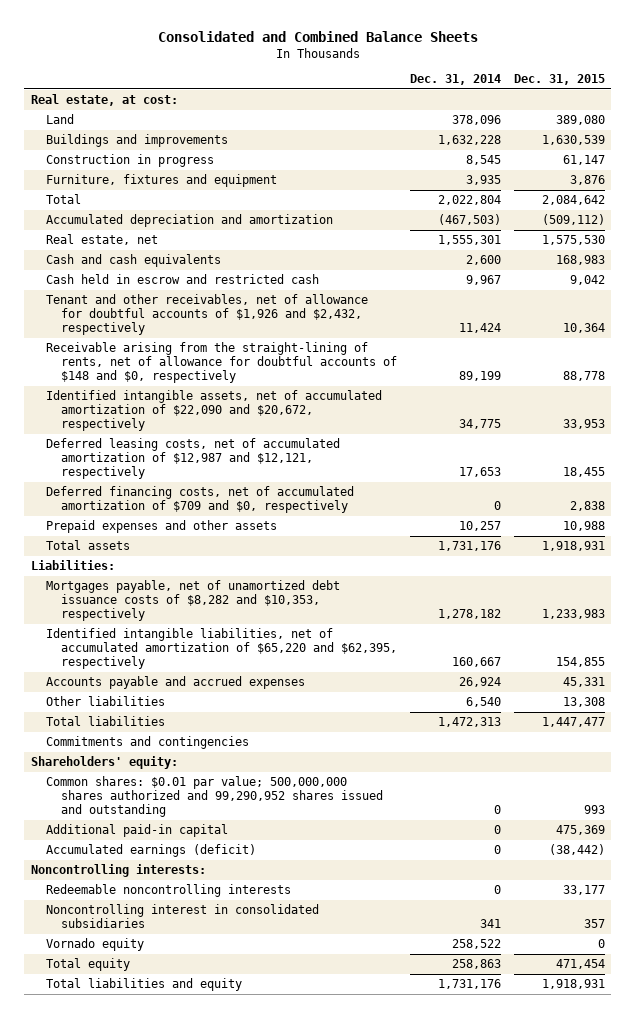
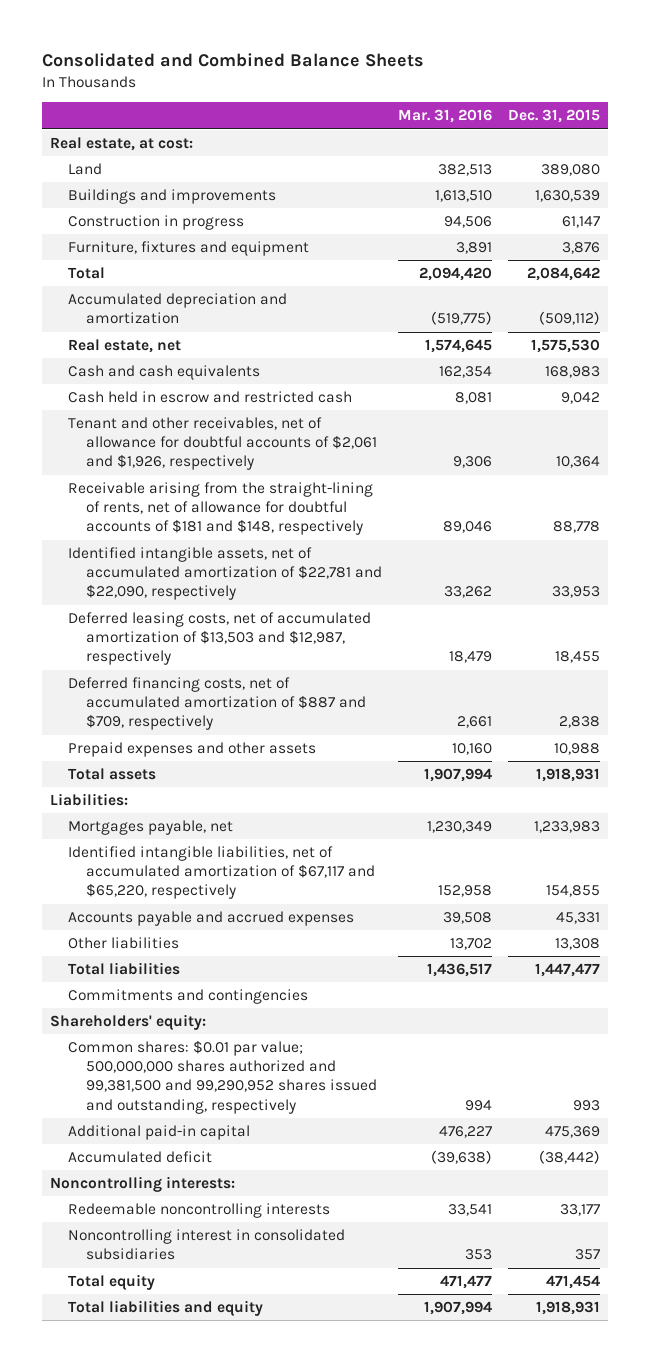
- | Dec. 31, 2014 | Dec. 31, 2015
+ | Mar. 31, 2016 | Dec. 31, 2015
- Tenant and other receivables, net of allowance for doubtful accounts of $1,926 and $2,432, respectively | 11,424 | 10,364
- Receivable arising from the straight-lining of rents, net of allowance for doubtful accounts of $148 and $0, respectively | 89,199 | 88,778
- Identified intangible assets, net of accumulated amortization of $22,090 and $20,672, respectively | 34,775 | 33,953
- Deferred leasing costs, net of accumulated amortization of $12,987 and $12,121, respectively | 17,653 | 18,455
- Deferred financing costs, net of accumulated amortization of $709 and $0, respectively | 0 | 2,838
+ Tenant and other receivables, net of allowance for doubtful accounts of $2,061 and $1,926, respectively | 9,306 | 10,364
+ Receivable arising from the straight-lining of rents, net of allowance for doubtful accounts of $181 and $148, respectively | 89,046 | 88,778
+ Identified intangible assets, net of accumulated amortization of $22,781 and $22,090, respectively | 33,262 | 33,953
+ Deferred leasing costs, net of accumulated amortization of $13,503 and $12,987, respectively | 18,479 | 18,455
+ Deferred financing costs, net of accumulated amortization of $887 and $709, respectively | 2,661 | 2,838
- Mortgages payable, net of unamortized debt issuance costs of $8,282 and $10,353, respectively | 1,278,182 | 1,233,983
- Identified intangible liabilities, net of accumulated amortization of $65,220 and $62,395, respectively | 160,667 | 154,855
+ Mortgages payable, net | 1,230,349 | 1,233,983
+ Identified intangible liabilities, net of accumulated amortization of $67,117 and $65,220, respectively | 152,958 | 154,855
- Common shares: $0.01 par value; 500,000,000 shares authorized and 99,290,952 shares issued and outstanding | 0 | 993
+ Common shares: $0.01 par value; 500,000,000 shares authorized and 99,381,500 and 99,290,952 shares issued and outstanding, respectively | 994 | 993
- Accumulated earnings (deficit) | 0 | (38,442)
+ Accumulated deficit | (39,638) | (38,442)
- Vornado equity | 258,522 | 0

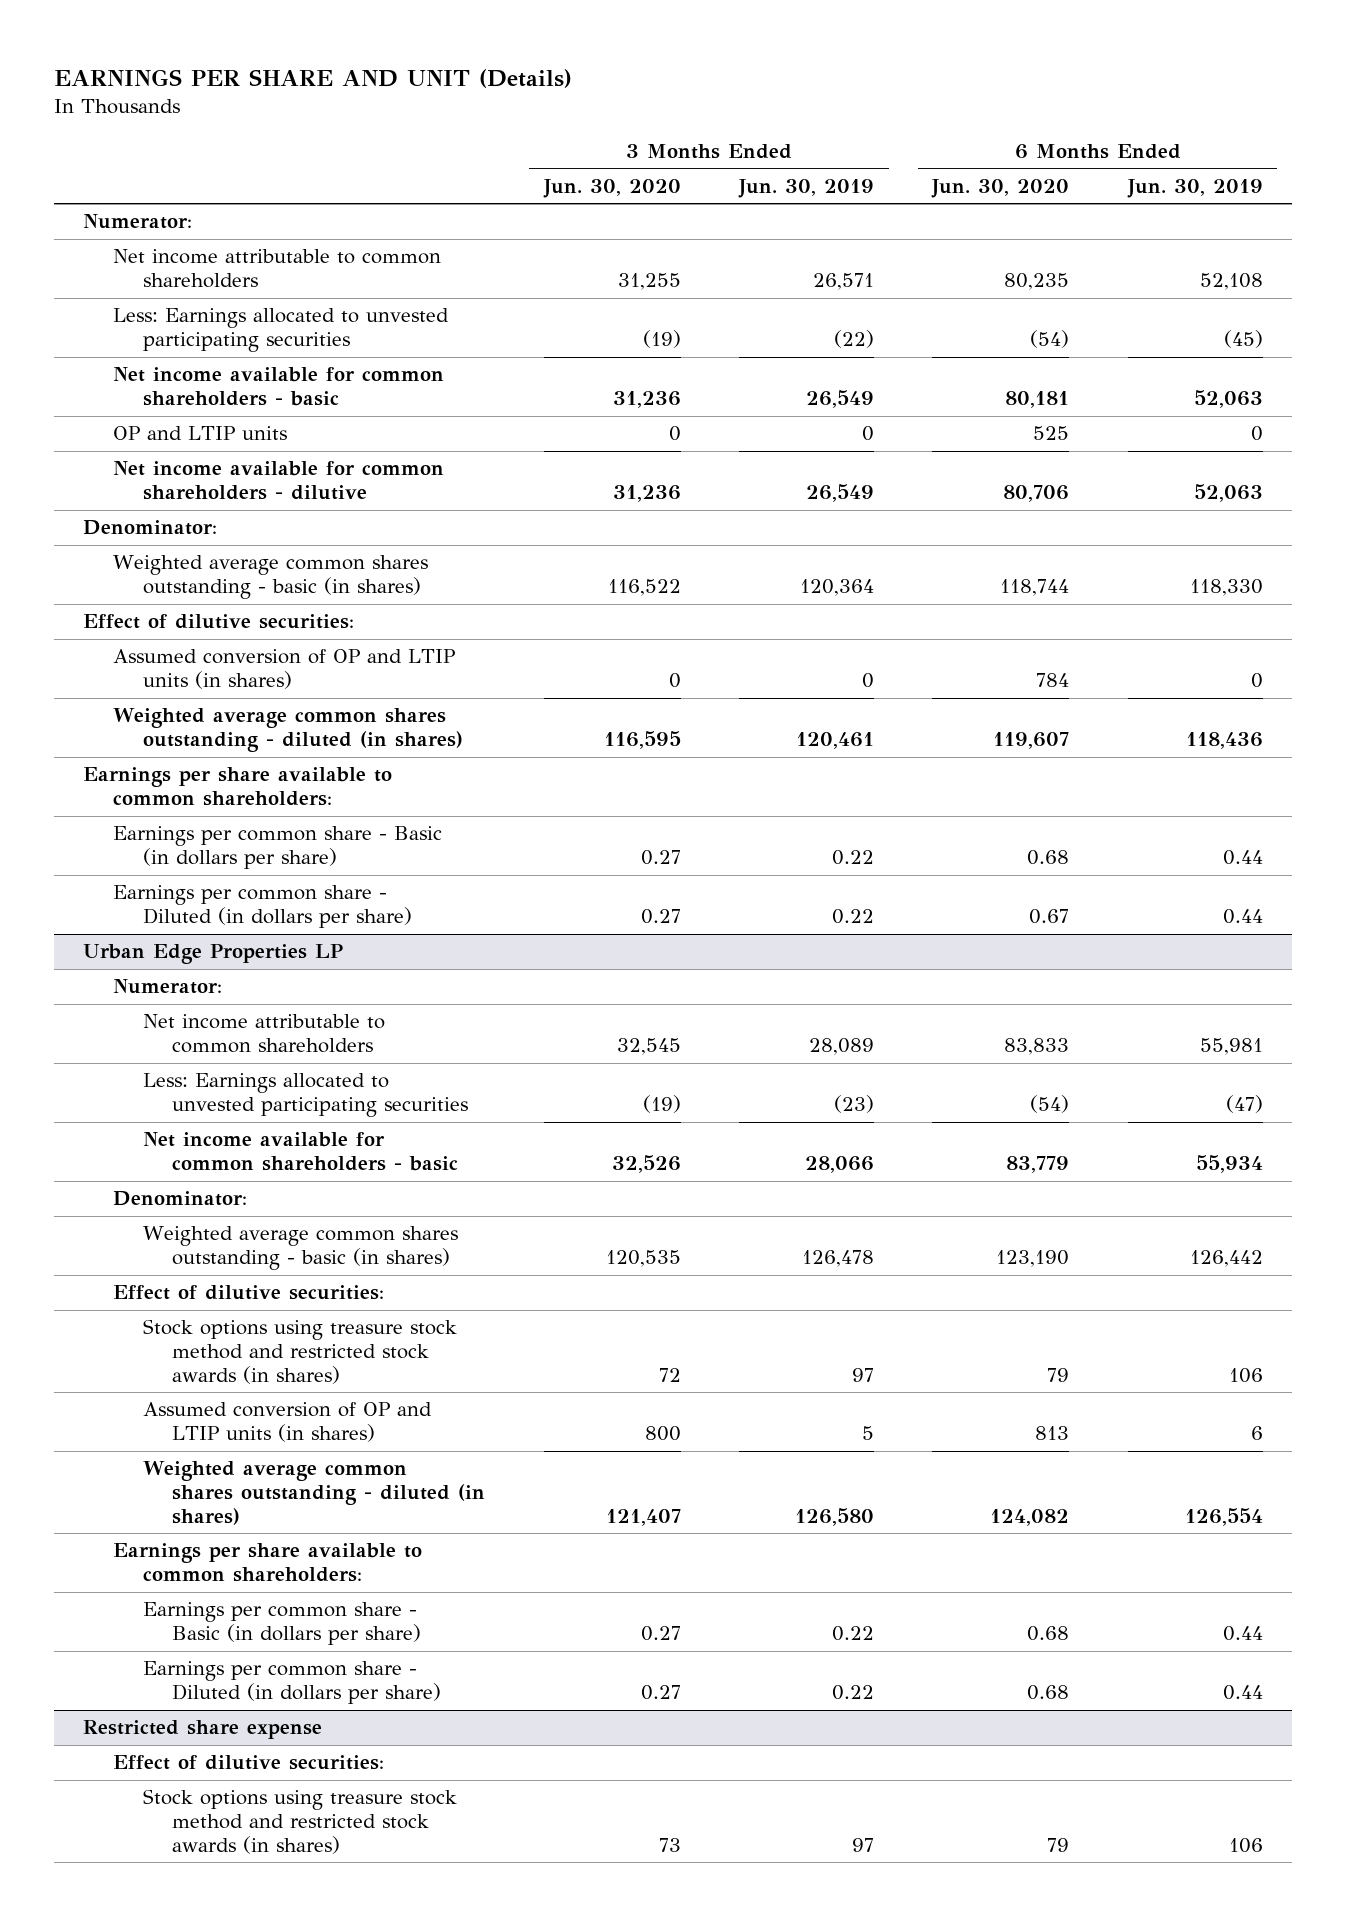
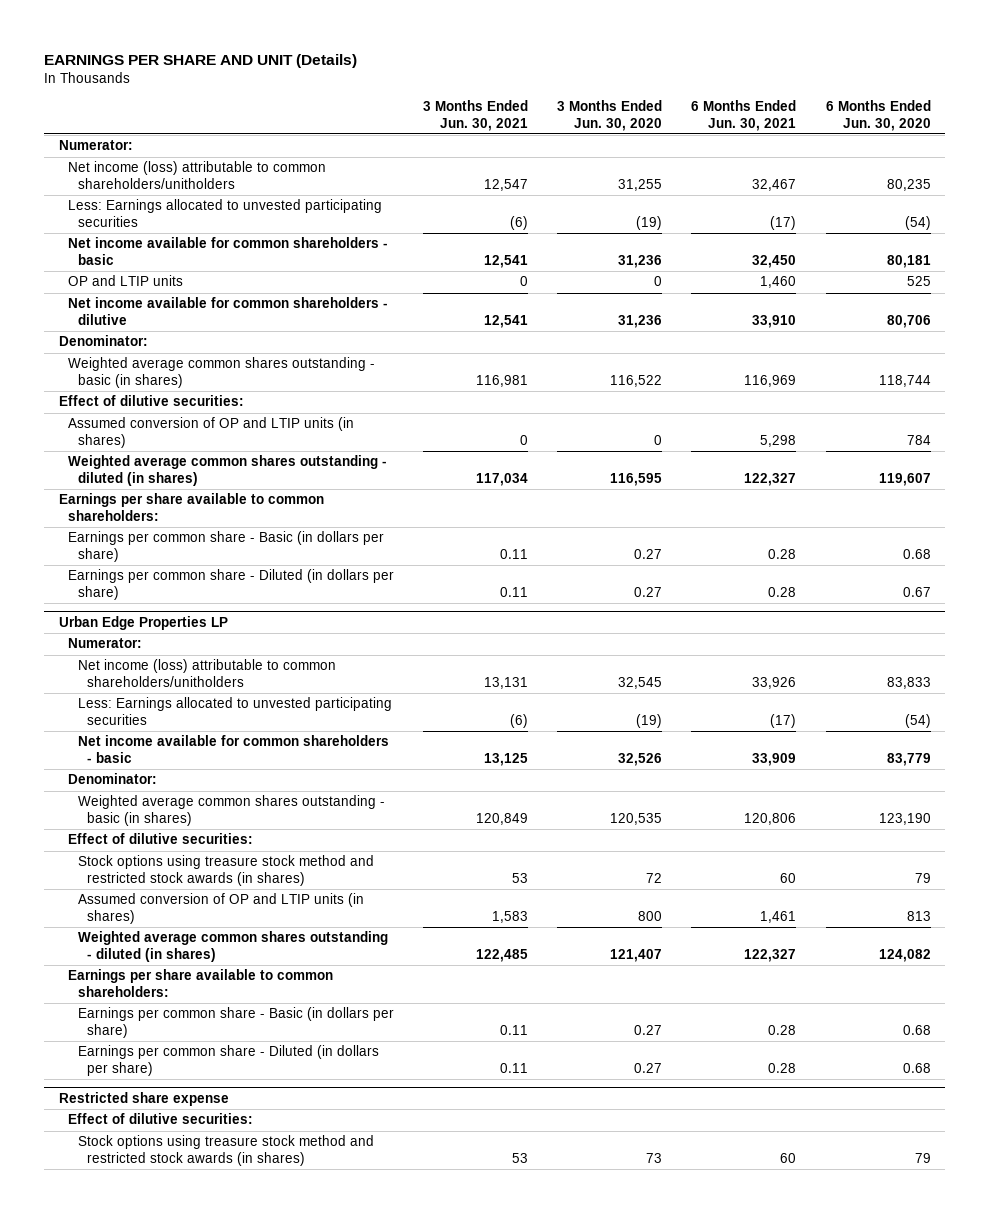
- | 3 Months Ended Jun. 30, 2020 | 3 Months Ended Jun. 30, 2019 | 6 Months Ended Jun. 30, 2020 | 6 Months Ended Jun. 30, 2019
+ | 3 Months Ended Jun. 30, 2021 | 3 Months Ended Jun. 30, 2020 | 6 Months Ended Jun. 30, 2021 | 6 Months Ended Jun. 30, 2020
- Net income attributable to common shareholders | 31,255 | 26,571 | 80,235 | 52,108
+ Net income (loss) attributable to common shareholders/unitholders | 12,547 | 31,255 | 32,467 | 80,235
@ Urban Edge Properties LP
- Net income attributable to common shareholders | 32,545 | 28,089 | 83,833 | 55,981
+ Net income (loss) attributable to common shareholders/unitholders | 13,131 | 32,545 | 33,926 | 83,833

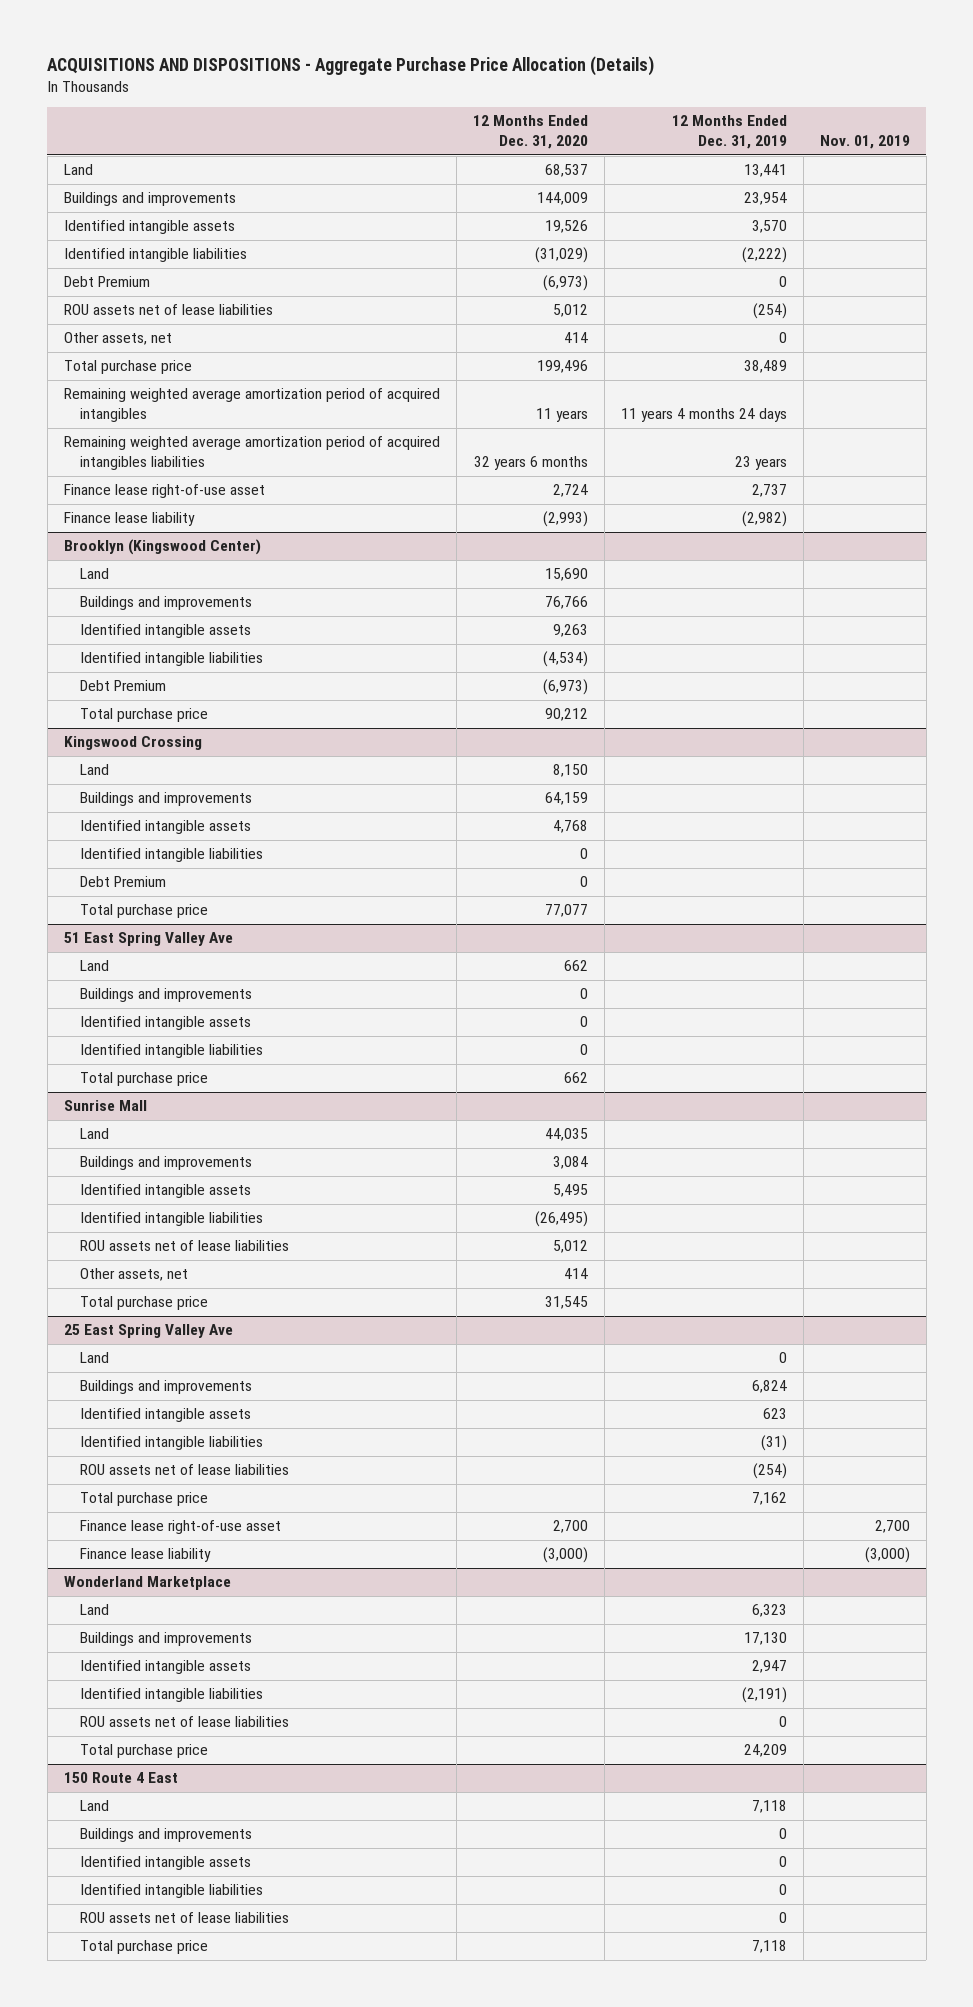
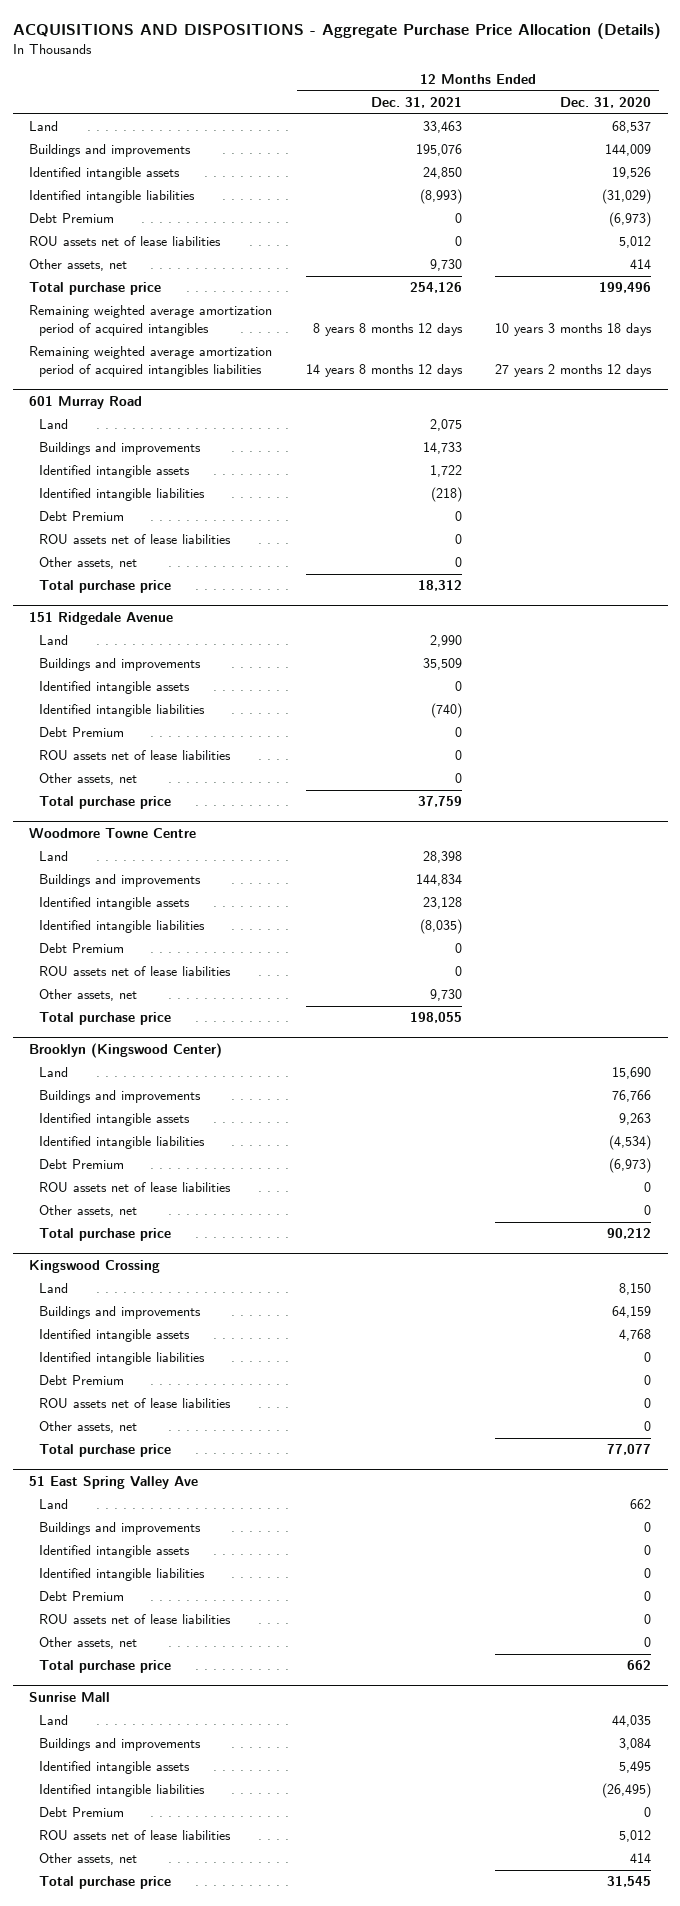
- | 12 Months Ended Dec. 31, 2020 | 12 Months Ended Dec. 31, 2019 | Nov. 01, 2019
+ | 12 Months Ended Dec. 31, 2021 | 12 Months Ended Dec. 31, 2020
- Remaining weighted average amortization period of acquired intangibles | 11 years | 11 years 4 months 24 days |
- Remaining weighted average amortization period of acquired intangibles liabilities | 32 years 6 months | 23 years |
- Finance lease right-of-use asset | 2,724 | 2,737 |
- Finance lease liability | (2,993) | (2,982) |
+ Remaining weighted average amortization period of acquired intangibles | 8 years 8 months 12 days | 10 years 3 months 18 days
+ Remaining weighted average amortization period of acquired intangibles liabilities | 14 years 8 months 12 days | 27 years 2 months 12 days
+ 601 Murray Road
+ Land | 2,075 |
+ Buildings and improvements | 14,733 |
+ Identified intangible assets | 1,722 |
+ Identified intangible liabilities | (218) |
+ Debt Premium | 0 |
+ ROU assets net of lease liabilities | 0 |
+ Other assets, net | 0 |
+ Total purchase price | 18,312 |
+ 151 Ridgedale Avenue
+ Land | 2,990 |
+ Buildings and improvements | 35,509 |
+ Identified intangible assets | 0 |
+ Identified intangible liabilities | (740) |
+ Debt Premium | 0 |
+ ROU assets net of lease liabilities | 0 |
+ Other assets, net | 0 |
+ Total purchase price | 37,759 |
+ Woodmore Towne Centre
+ Land | 28,398 |
+ Buildings and improvements | 144,834 |
+ Identified intangible assets | 23,128 |
+ Identified intangible liabilities | (8,035) |
+ Debt Premium | 0 |
+ ROU assets net of lease liabilities | 0 |
+ Other assets, net | 9,730 |
+ Total purchase price | 198,055 |
@ Brooklyn (Kingswood Center)
+ ROU assets net of lease liabilities | | 0
+ Other assets, net | | 0
@ Kingswood Crossing
+ ROU assets net of lease liabilities | | 0
+ Other assets, net | | 0
@ 51 East Spring Valley Ave
+ Debt Premium | | 0
+ ROU assets net of lease liabilities | | 0
+ Other assets, net | | 0
@ Sunrise Mall
+ Debt Premium | | 0
- 25 East Spring Valley Ave
- Land | | 0 |
- Buildings and improvements | | 6,824 |
- Identified intangible assets | | 623 |
- Identified intangible liabilities | | (31) |
- ROU assets net of lease liabilities | | (254) |
- Total purchase price | | 7,162 |
- Finance lease right-of-use asset | 2,700 | | 2,700
- Finance lease liability | (3,000) | | (3,000)
- Wonderland Marketplace
- Land | | 6,323 |
- Buildings and improvements | | 17,130 |
- Identified intangible assets | | 2,947 |
- Identified intangible liabilities | | (2,191) |
- ROU assets net of lease liabilities | | 0 |
- Total purchase price | | 24,209 |
- 150 Route 4 East
- Land | | 7,118 |
- Buildings and improvements | | 0 |
- Identified intangible assets | | 0 |
- Identified intangible liabilities | | 0 |
- ROU assets net of lease liabilities | | 0 |
- Total purchase price | | 7,118 |

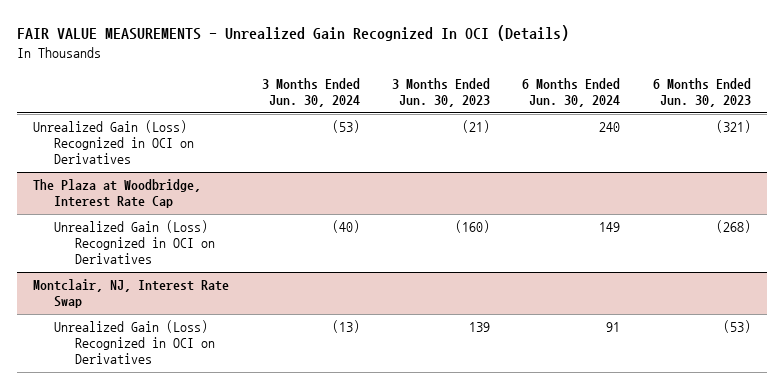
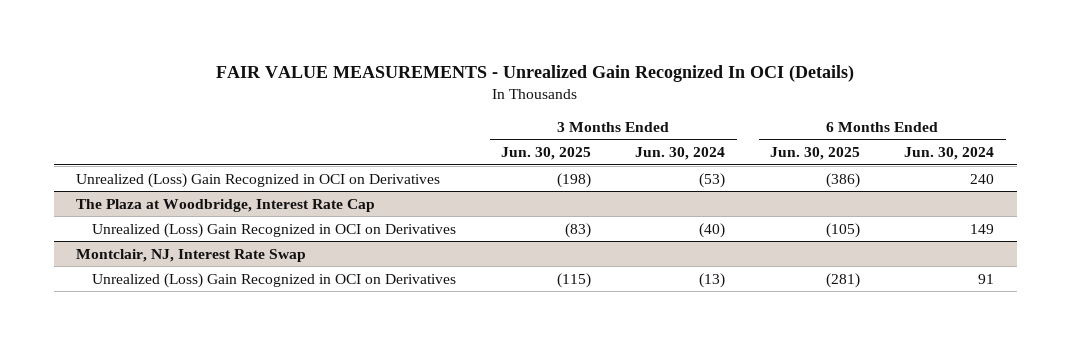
- | 3 Months Ended Jun. 30, 2024 | 3 Months Ended Jun. 30, 2023 | 6 Months Ended Jun. 30, 2024 | 6 Months Ended Jun. 30, 2023
+ | 3 Months Ended Jun. 30, 2025 | 3 Months Ended Jun. 30, 2024 | 6 Months Ended Jun. 30, 2025 | 6 Months Ended Jun. 30, 2024
- Unrealized Gain (Loss) Recognized in OCI on Derivatives | (53) | (21) | 240 | (321)
+ Unrealized (Loss) Gain Recognized in OCI on Derivatives | (198) | (53) | (386) | 240
@ The Plaza at Woodbridge, Interest Rate Cap
- Unrealized Gain (Loss) Recognized in OCI on Derivatives | (40) | (160) | 149 | (268)
+ Unrealized (Loss) Gain Recognized in OCI on Derivatives | (83) | (40) | (105) | 149
@ Montclair, NJ, Interest Rate Swap
- Unrealized Gain (Loss) Recognized in OCI on Derivatives | (13) | 139 | 91 | (53)
+ Unrealized (Loss) Gain Recognized in OCI on Derivatives | (115) | (13) | (281) | 91

